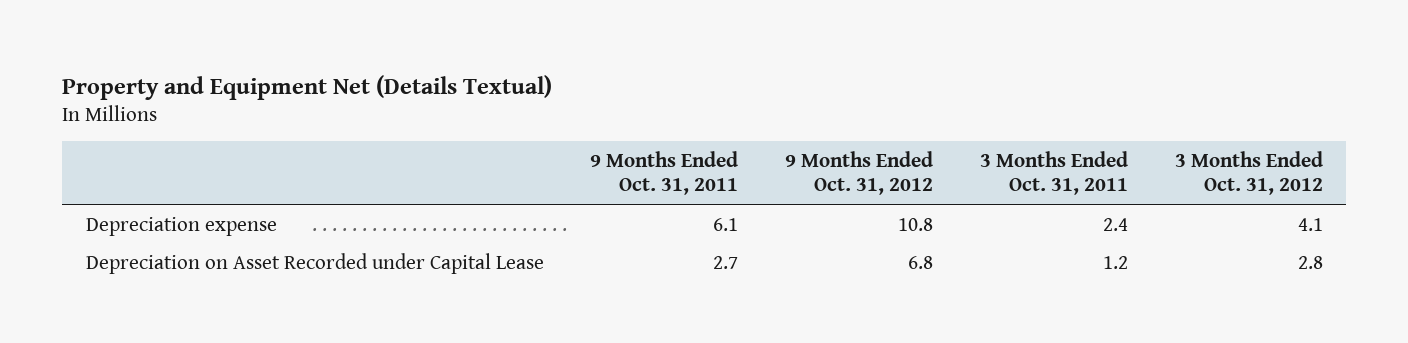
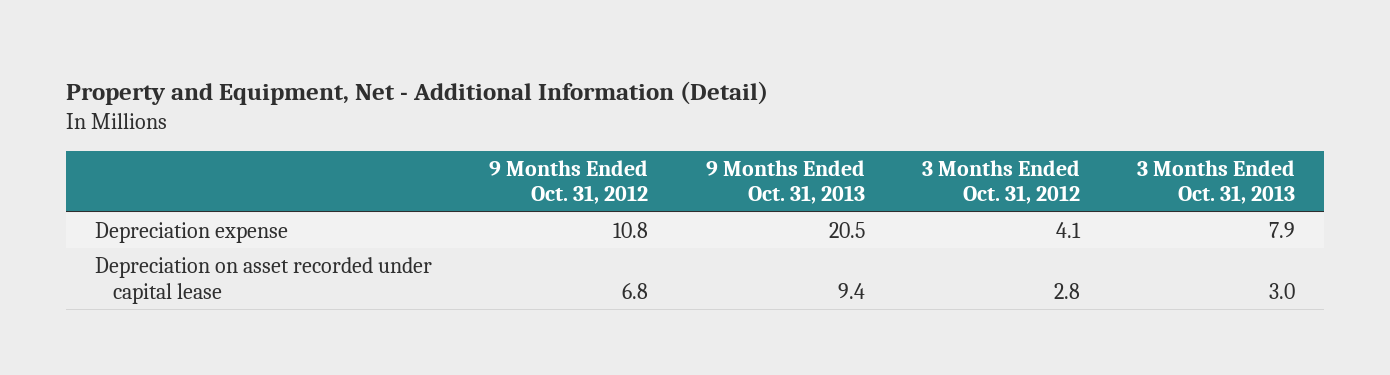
- Property and Equipment Net (Details Textual)
+ Property and Equipment, Net - Additional Information (Detail)
- | 9 Months Ended Oct. 31, 2011 | 9 Months Ended Oct. 31, 2012 | 3 Months Ended Oct. 31, 2011 | 3 Months Ended Oct. 31, 2012
+ | 9 Months Ended Oct. 31, 2012 | 9 Months Ended Oct. 31, 2013 | 3 Months Ended Oct. 31, 2012 | 3 Months Ended Oct. 31, 2013
- Depreciation on Asset Recorded under Capital Lease | 2.7 | 6.8 | 1.2 | 2.8
+ Depreciation on asset recorded under capital lease | 6.8 | 9.4 | 2.8 | 3.0

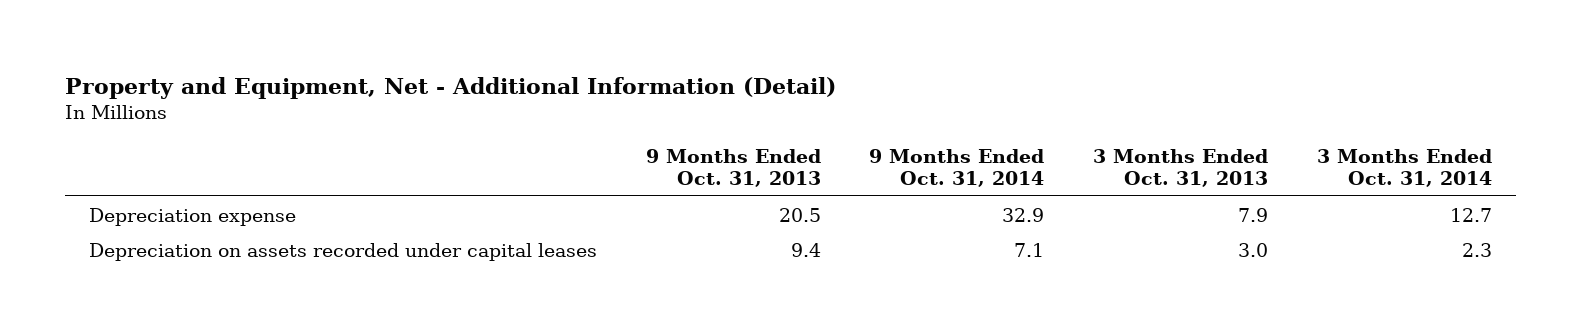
- | 9 Months Ended Oct. 31, 2012 | 9 Months Ended Oct. 31, 2013 | 3 Months Ended Oct. 31, 2012 | 3 Months Ended Oct. 31, 2013
+ | 9 Months Ended Oct. 31, 2013 | 9 Months Ended Oct. 31, 2014 | 3 Months Ended Oct. 31, 2013 | 3 Months Ended Oct. 31, 2014
- Depreciation on asset recorded under capital lease | 6.8 | 9.4 | 2.8 | 3.0
+ Depreciation on assets recorded under capital leases | 9.4 | 7.1 | 3.0 | 2.3

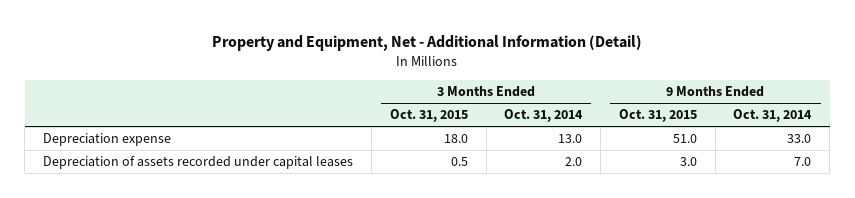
- | 9 Months Ended Oct. 31, 2013 | 9 Months Ended Oct. 31, 2014 | 3 Months Ended Oct. 31, 2013 | 3 Months Ended Oct. 31, 2014
+ | 3 Months Ended Oct. 31, 2015 | 3 Months Ended Oct. 31, 2014 | 9 Months Ended Oct. 31, 2015 | 9 Months Ended Oct. 31, 2014
- Depreciation expense | 20.5 | 32.9 | 7.9 | 12.7
- Depreciation on assets recorded under capital leases | 9.4 | 7.1 | 3.0 | 2.3
+ Depreciation expense | 18.0 | 13.0 | 51.0 | 33.0
+ Depreciation of assets recorded under capital leases | 0.5 | 2.0 | 3.0 | 7.0

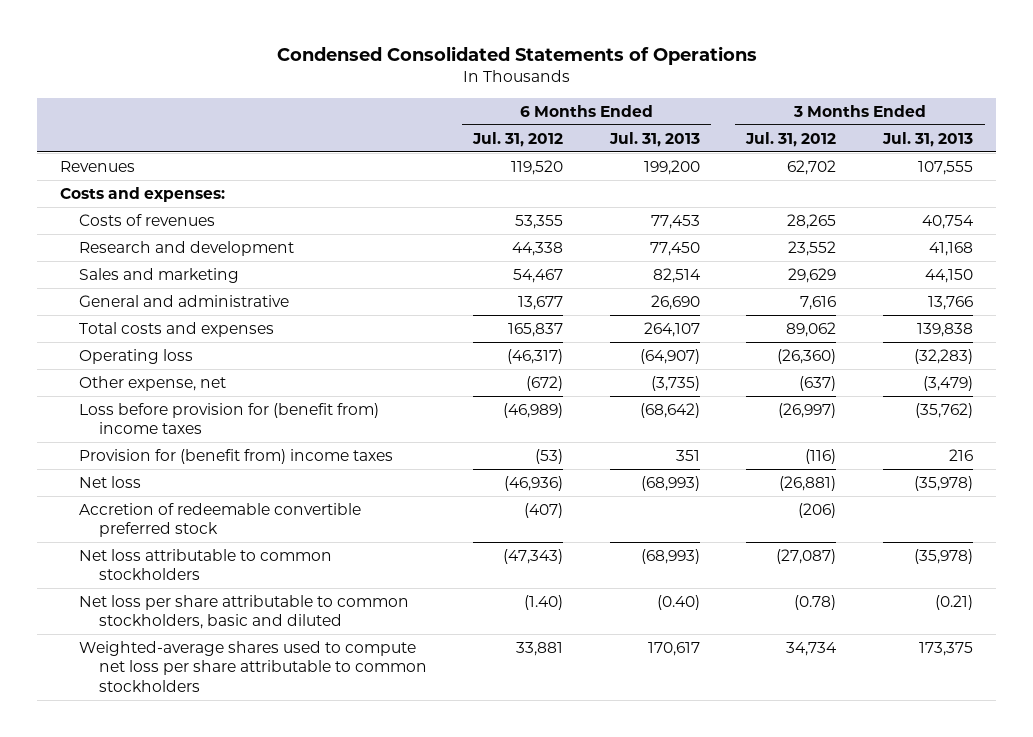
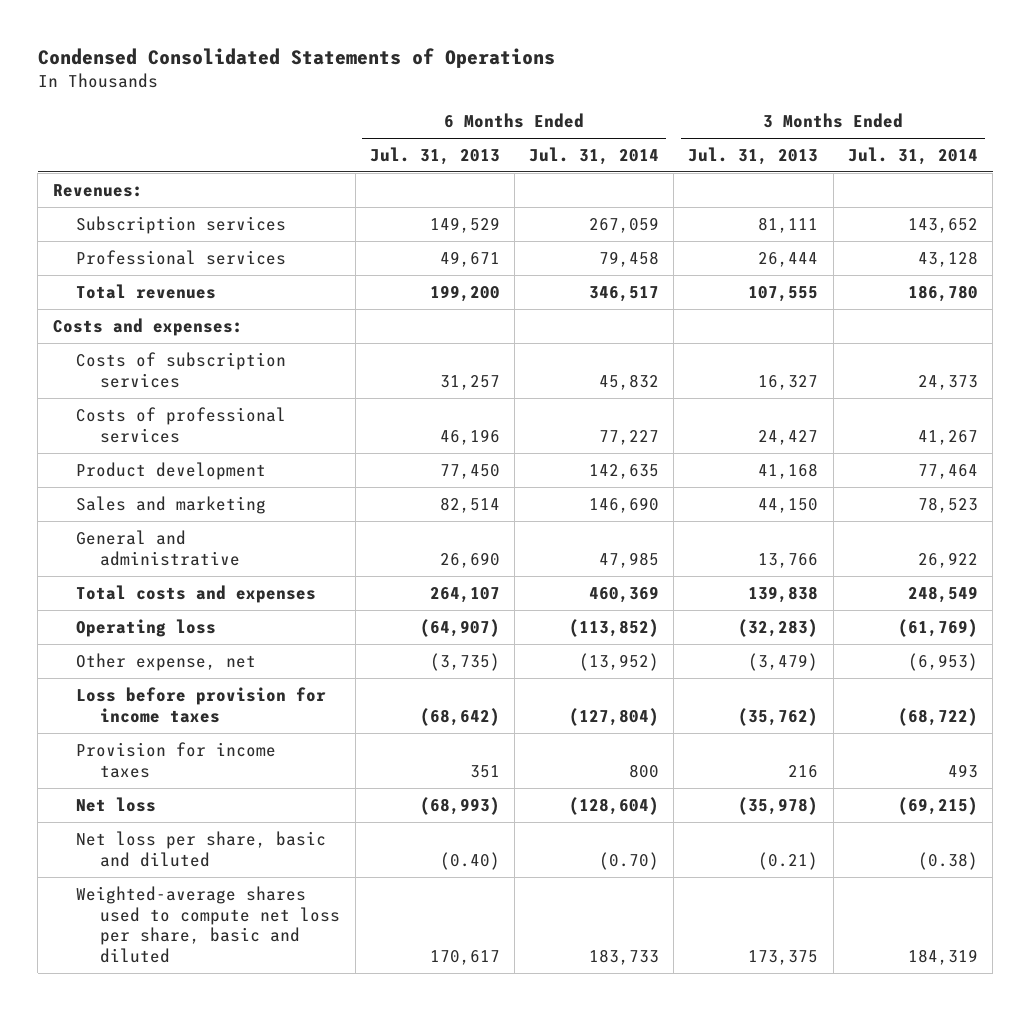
- | 6 Months Ended Jul. 31, 2012 | 6 Months Ended Jul. 31, 2013 | 3 Months Ended Jul. 31, 2012 | 3 Months Ended Jul. 31, 2013
+ | 6 Months Ended Jul. 31, 2013 | 6 Months Ended Jul. 31, 2014 | 3 Months Ended Jul. 31, 2013 | 3 Months Ended Jul. 31, 2014
- Revenues | 119,520 | 199,200 | 62,702 | 107,555
+ Revenues:
+ Subscription services | 149,529 | 267,059 | 81,111 | 143,652
+ Professional services | 49,671 | 79,458 | 26,444 | 43,128
+ Total revenues | 199,200 | 346,517 | 107,555 | 186,780
- Costs of revenues | 53,355 | 77,453 | 28,265 | 40,754
- Research and development | 44,338 | 77,450 | 23,552 | 41,168
+ Costs of subscription services | 31,257 | 45,832 | 16,327 | 24,373
+ Costs of professional services | 46,196 | 77,227 | 24,427 | 41,267
+ Product development | 77,450 | 142,635 | 41,168 | 77,464
- Loss before provision for (benefit from) income taxes | (46,989) | (68,642) | (26,997) | (35,762)
- Provision for (benefit from) income taxes | (53) | 351 | (116) | 216
+ Loss before provision for income taxes | (68,642) | (127,804) | (35,762) | (68,722)
+ Provision for income taxes | 351 | 800 | 216 | 493
- Accretion of redeemable convertible preferred stock | (407) | | (206) |
- Net loss attributable to common stockholders | (47,343) | (68,993) | (27,087) | (35,978)
- Net loss per share attributable to common stockholders, basic and diluted | (1.40) | (0.40) | (0.78) | (0.21)
- Weighted-average shares used to compute net loss per share attributable to common stockholders | 33,881 | 170,617 | 34,734 | 173,375
+ Net loss per share, basic and diluted | (0.40) | (0.70) | (0.21) | (0.38)
+ Weighted-average shares used to compute net loss per share, basic and diluted | 170,617 | 183,733 | 173,375 | 184,319

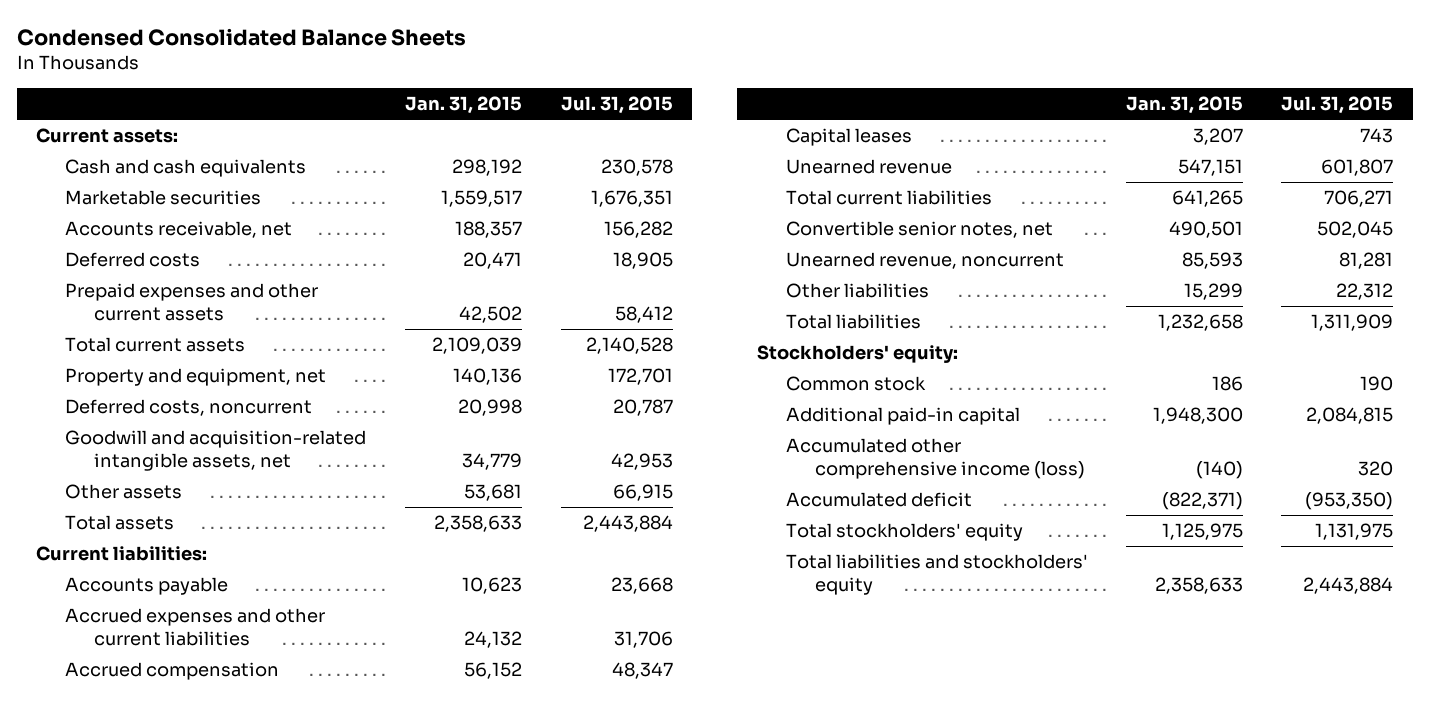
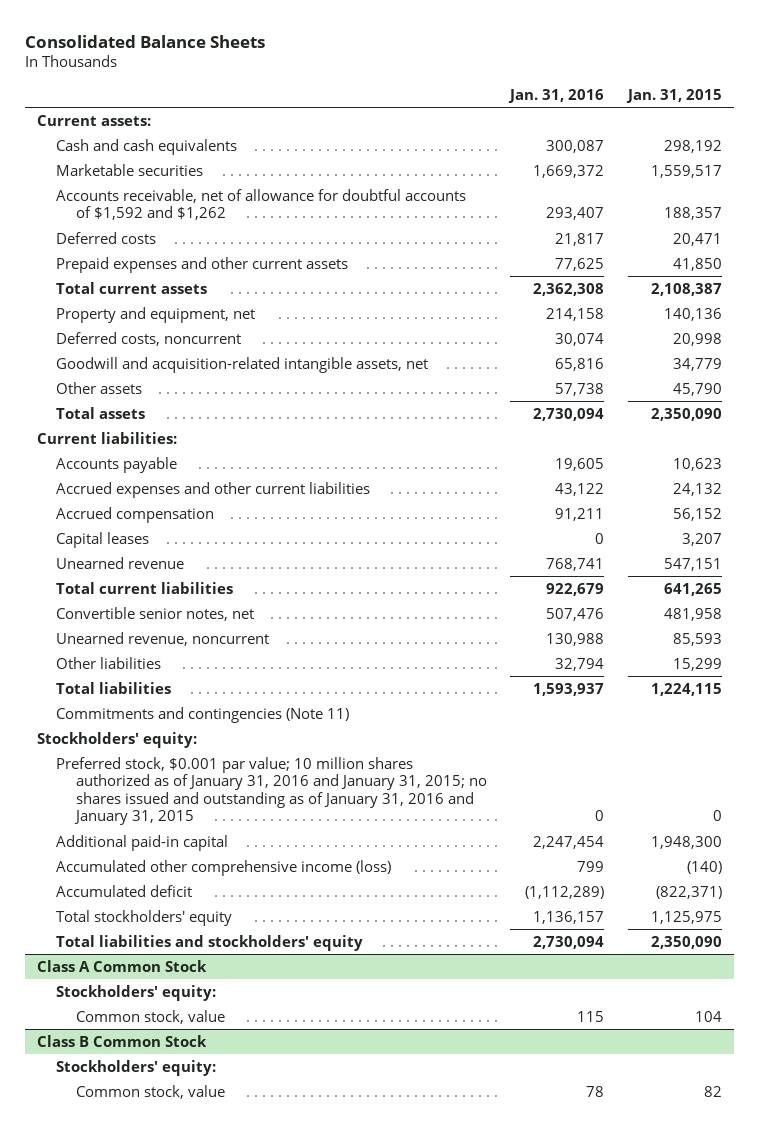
- Condensed Consolidated Balance Sheets
+ Consolidated Balance Sheets
- | Jan. 31, 2015 | Jul. 31, 2015
+ | Jan. 31, 2016 | Jan. 31, 2015
- Accounts receivable, net | 188,357 | 156,282
+ Accounts receivable, net of allowance for doubtful accounts of $1,592 and $1,262 | 293,407 | 188,357
- Prepaid expenses and other current assets | 42,502 | 58,412
- Total current assets | 2,109,039 | 2,140,528
+ Prepaid expenses and other current assets | 77,625 | 41,850
+ Total current assets | 2,362,308 | 2,108,387
- Other assets | 53,681 | 66,915
- Total assets | 2,358,633 | 2,443,884
+ Other assets | 57,738 | 45,790
+ Total assets | 2,730,094 | 2,350,090
- Convertible senior notes, net | 490,501 | 502,045
+ Convertible senior notes, net | 507,476 | 481,958
- Total liabilities | 1,232,658 | 1,311,909
+ Total liabilities | 1,593,937 | 1,224,115
+ Commitments and contingencies (Note 11)
- Common stock | 186 | 190
+ Preferred stock, $0.001 par value; 10 million shares authorized as of January 31, 2016 and January 31, 2015; no shares issued and outstanding as of January 31, 2016 and January 31, 2015 | 0 | 0
- Total liabilities and stockholders' equity | 2,358,633 | 2,443,884
+ Total liabilities and stockholders' equity | 2,730,094 | 2,350,090
+ Class A Common Stock
+ Stockholders' equity:
+ Common stock, value | 115 | 104
+ Class B Common Stock
+ Stockholders' equity:
+ Common stock, value | 78 | 82

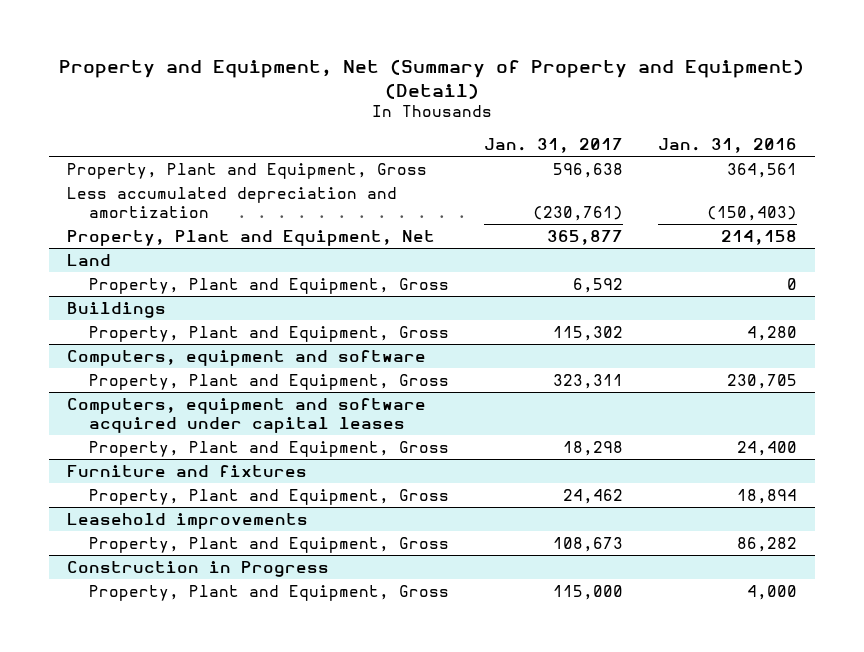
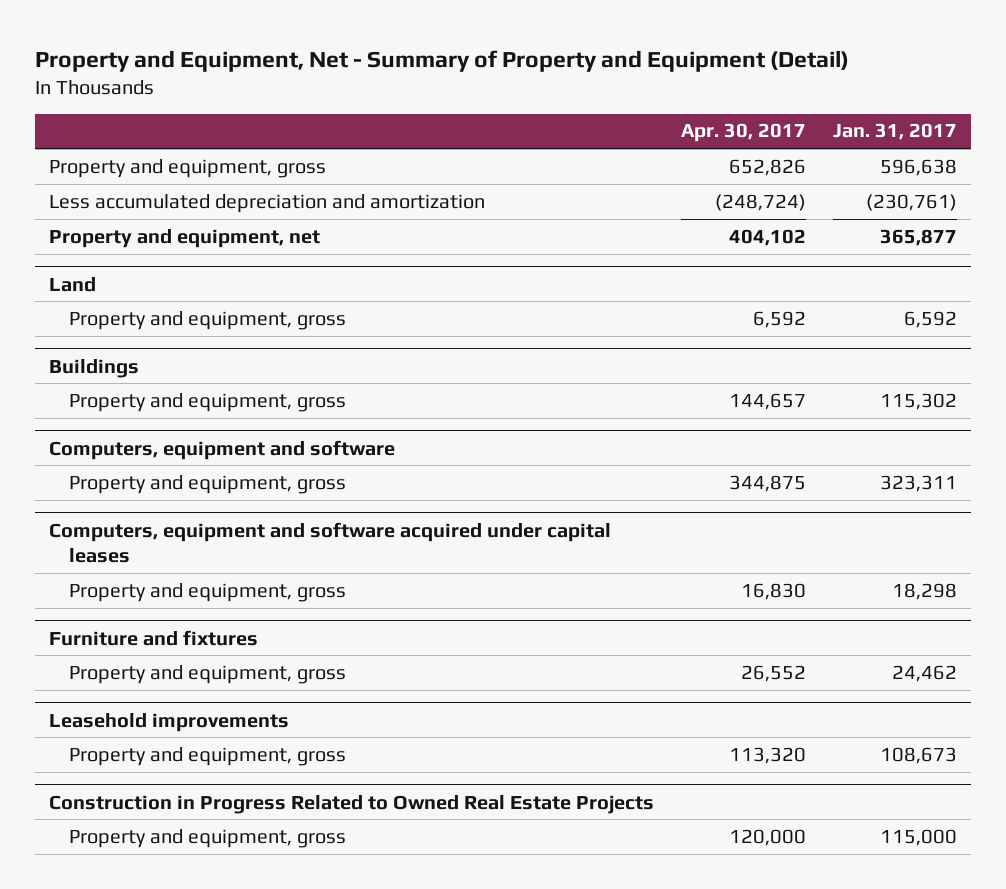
- Property and Equipment, Net (Summary of Property and Equipment) (Detail)
+ Property and Equipment, Net - Summary of Property and Equipment (Detail)
- | Jan. 31, 2017 | Jan. 31, 2016
+ | Apr. 30, 2017 | Jan. 31, 2017
- Property, Plant and Equipment, Gross | 596,638 | 364,561
+ Property and equipment, gross | 652,826 | 596,638
- Property, Plant and Equipment, Net | 365,877 | 214,158
+ Property and equipment, net | 404,102 | 365,877
@ Land
- Property, Plant and Equipment, Gross | 6,592 | 0
+ Property and equipment, gross | 6,592 | 6,592
@ Buildings
- Property, Plant and Equipment, Gross | 115,302 | 4,280
+ Property and equipment, gross | 144,657 | 115,302
@ Computers, equipment and software
- Property, Plant and Equipment, Gross | 323,311 | 230,705
+ Property and equipment, gross | 344,875 | 323,311
@ Computers, equipment and software acquired under capital leases
- Property, Plant and Equipment, Gross | 18,298 | 24,400
+ Property and equipment, gross | 16,830 | 18,298
@ Furniture and fixtures
- Property, Plant and Equipment, Gross | 24,462 | 18,894
+ Property and equipment, gross | 26,552 | 24,462
@ Leasehold improvements
- Property, Plant and Equipment, Gross | 108,673 | 86,282
- Construction in Progress
- Property, Plant and Equipment, Gross | 115,000 | 4,000
@ Leasehold improvements
+ Property and equipment, gross | 113,320 | 108,673
+ Construction in Progress Related to Owned Real Estate Projects
+ Property and equipment, gross | 120,000 | 115,000

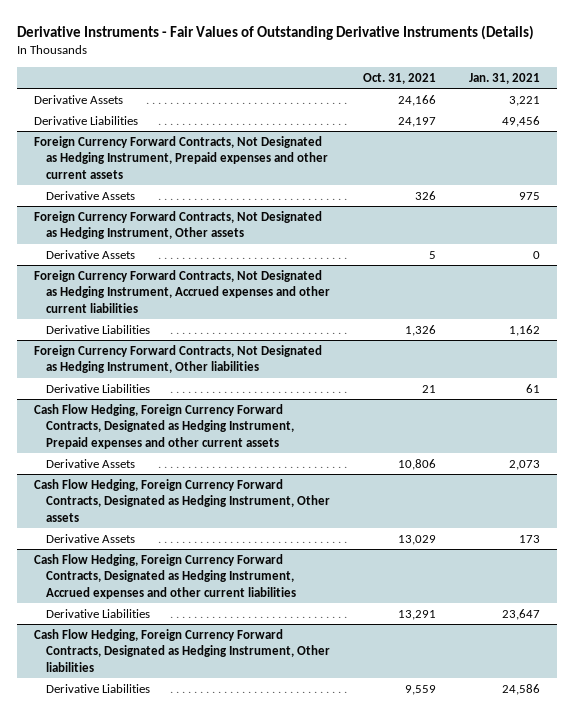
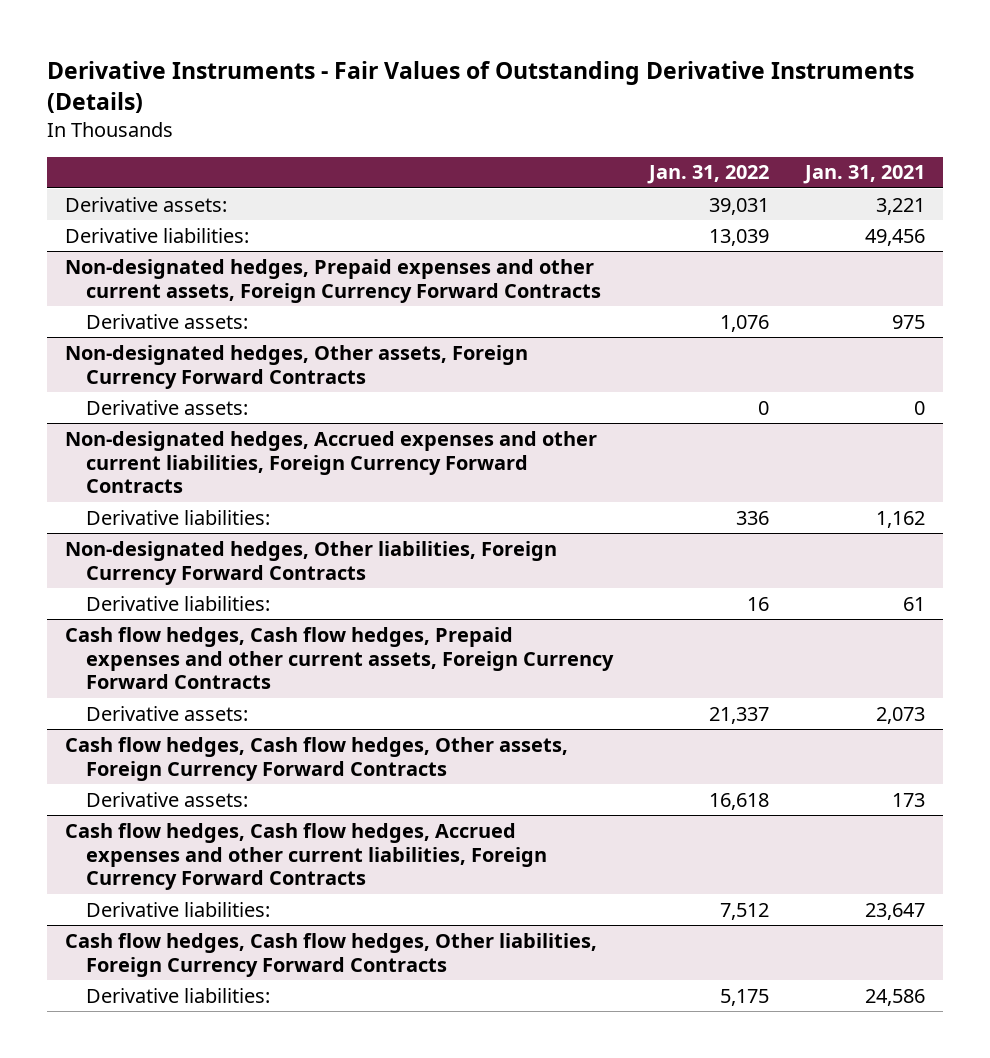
- | Oct. 31, 2021 | Jan. 31, 2021
+ | Jan. 31, 2022 | Jan. 31, 2021
- Derivative Assets | 24,166 | 3,221
- Derivative Liabilities | 24,197 | 49,456
- Foreign Currency Forward Contracts, Not Designated as Hedging Instrument, Prepaid expenses and other current assets
- Derivative Assets | 326 | 975
- Foreign Currency Forward Contracts, Not Designated as Hedging Instrument, Other assets
- Derivative Assets | 5 | 0
- Foreign Currency Forward Contracts, Not Designated as Hedging Instrument, Accrued expenses and other current liabilities
- Derivative Liabilities | 1,326 | 1,162
- Foreign Currency Forward Contracts, Not Designated as Hedging Instrument, Other liabilities
- Derivative Liabilities | 21 | 61
- Cash Flow Hedging, Foreign Currency Forward Contracts, Designated as Hedging Instrument, Prepaid expenses and other current assets
- Derivative Assets | 10,806 | 2,073
- Cash Flow Hedging, Foreign Currency Forward Contracts, Designated as Hedging Instrument, Other assets
- Derivative Assets | 13,029 | 173
- Cash Flow Hedging, Foreign Currency Forward Contracts, Designated as Hedging Instrument, Accrued expenses and other current liabilities
- Derivative Liabilities | 13,291 | 23,647
- Cash Flow Hedging, Foreign Currency Forward Contracts, Designated as Hedging Instrument, Other liabilities
- Derivative Liabilities | 9,559 | 24,586
+ Derivative assets: | 39,031 | 3,221
+ Derivative liabilities: | 13,039 | 49,456
+ Non-designated hedges, Prepaid expenses and other current assets, Foreign Currency Forward Contracts
+ Derivative assets: | 1,076 | 975
+ Non-designated hedges, Other assets, Foreign Currency Forward Contracts
+ Derivative assets: | 0 | 0
+ Non-designated hedges, Accrued expenses and other current liabilities, Foreign Currency Forward Contracts
+ Derivative liabilities: | 336 | 1,162
+ Non-designated hedges, Other liabilities, Foreign Currency Forward Contracts
+ Derivative liabilities: | 16 | 61
+ Cash flow hedges, Cash flow hedges, Prepaid expenses and other current assets, Foreign Currency Forward Contracts
+ Derivative assets: | 21,337 | 2,073
+ Cash flow hedges, Cash flow hedges, Other assets, Foreign Currency Forward Contracts
+ Derivative assets: | 16,618 | 173
+ Cash flow hedges, Cash flow hedges, Accrued expenses and other current liabilities, Foreign Currency Forward Contracts
+ Derivative liabilities: | 7,512 | 23,647
+ Cash flow hedges, Cash flow hedges, Other liabilities, Foreign Currency Forward Contracts
+ Derivative liabilities: | 5,175 | 24,586

